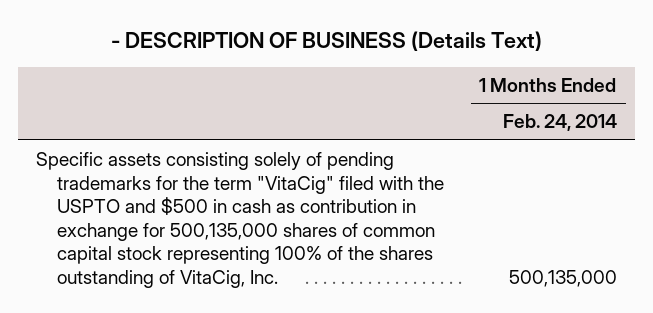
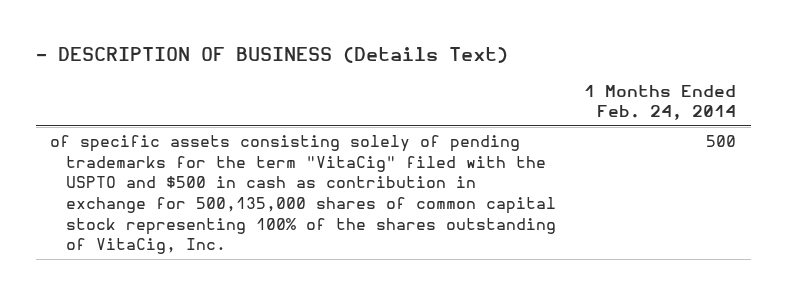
- Specific assets consisting solely of pending trademarks for the term "VitaCig" filed with the USPTO and $500 in cash as contribution in exchange for 500,135,000 shares of common capital stock representing 100% of the shares outstanding of VitaCig, Inc. | 500,135,000
+ of specific assets consisting solely of pending trademarks for the term "VitaCig" filed with the USPTO and $500 in cash as contribution in exchange for 500,135,000 shares of common capital stock representing 100% of the shares outstanding of VitaCig, Inc. | 500

